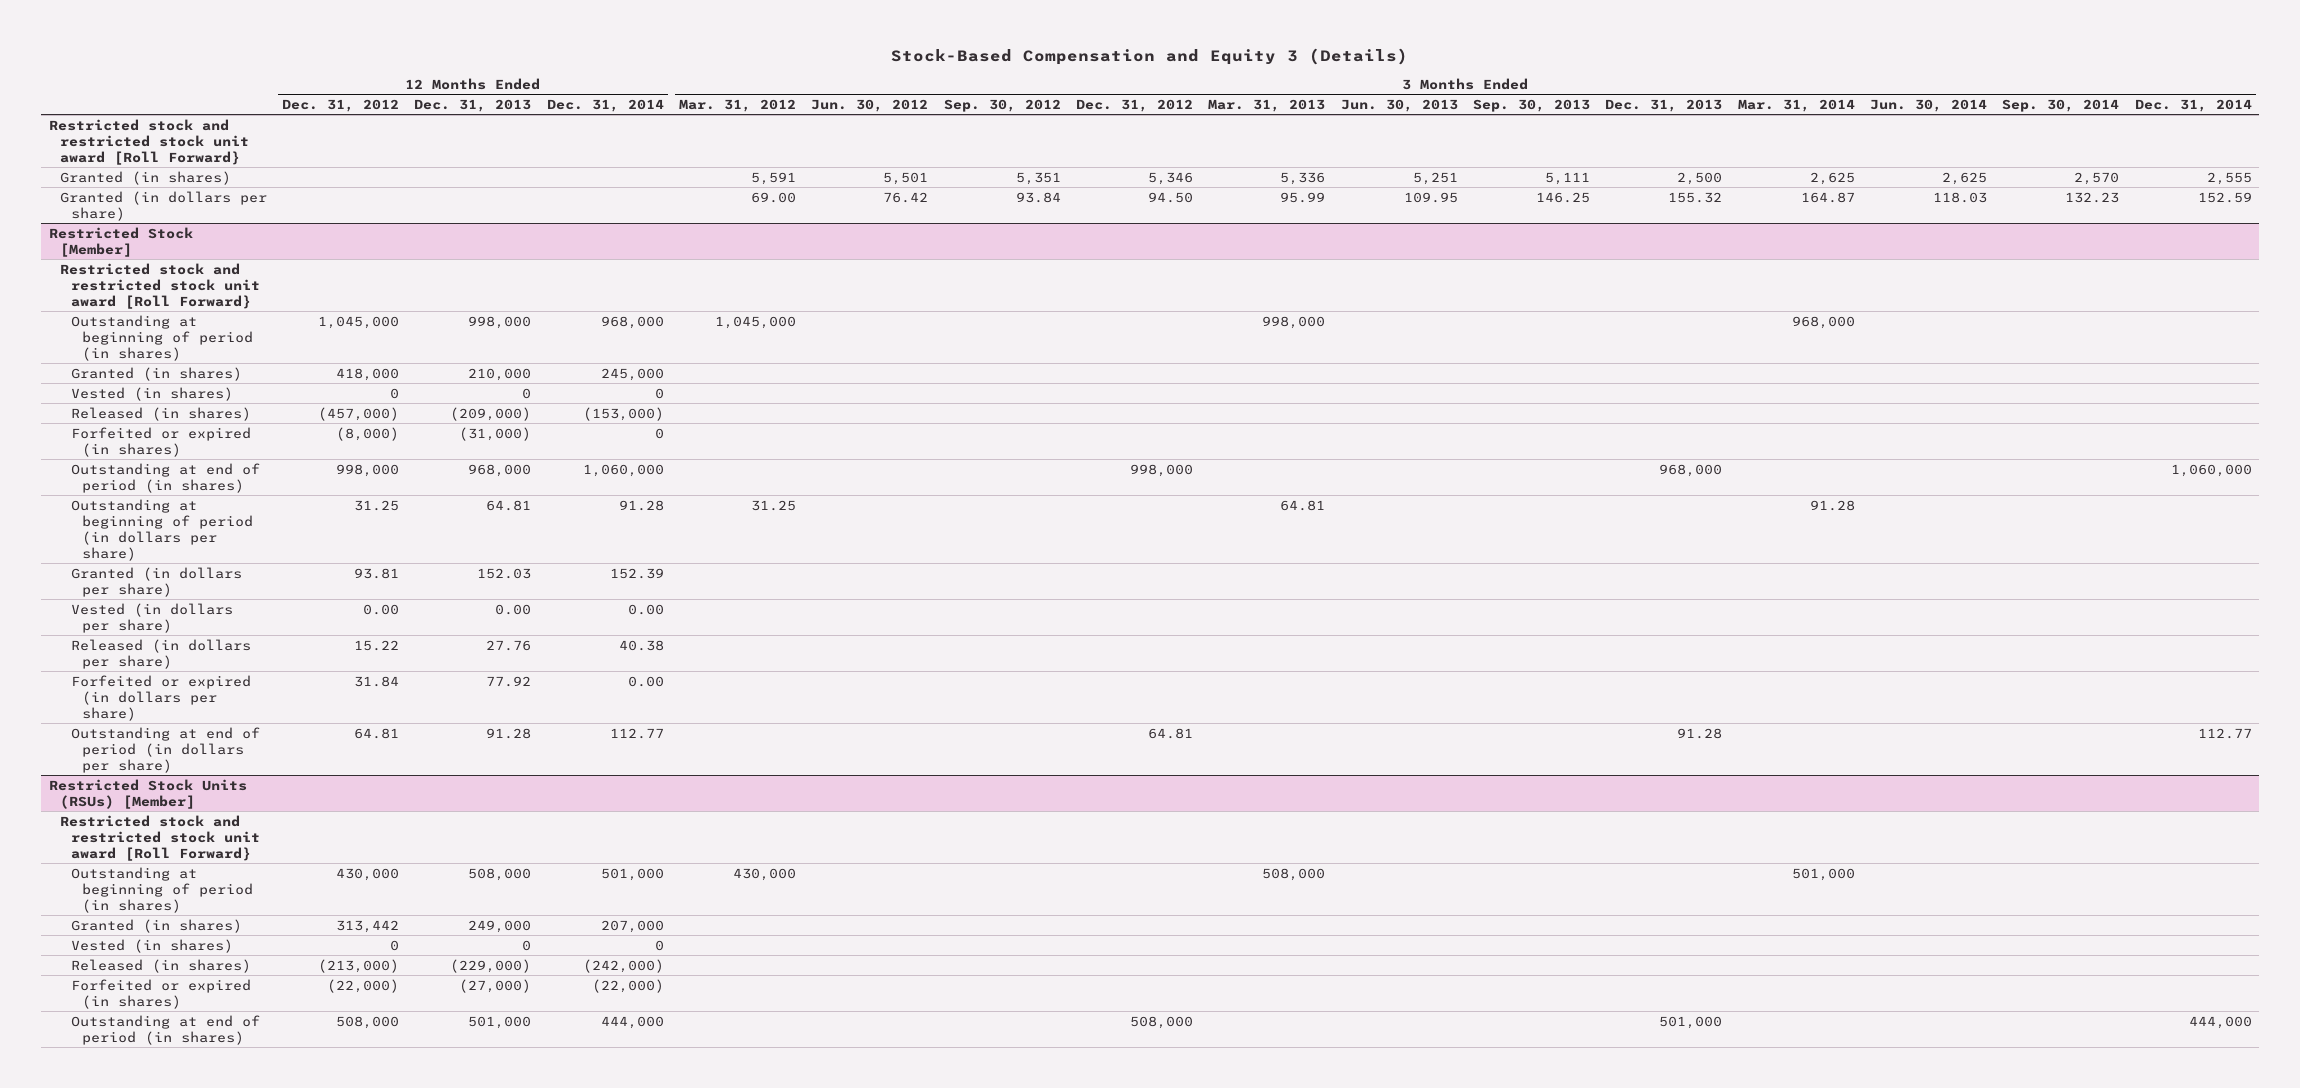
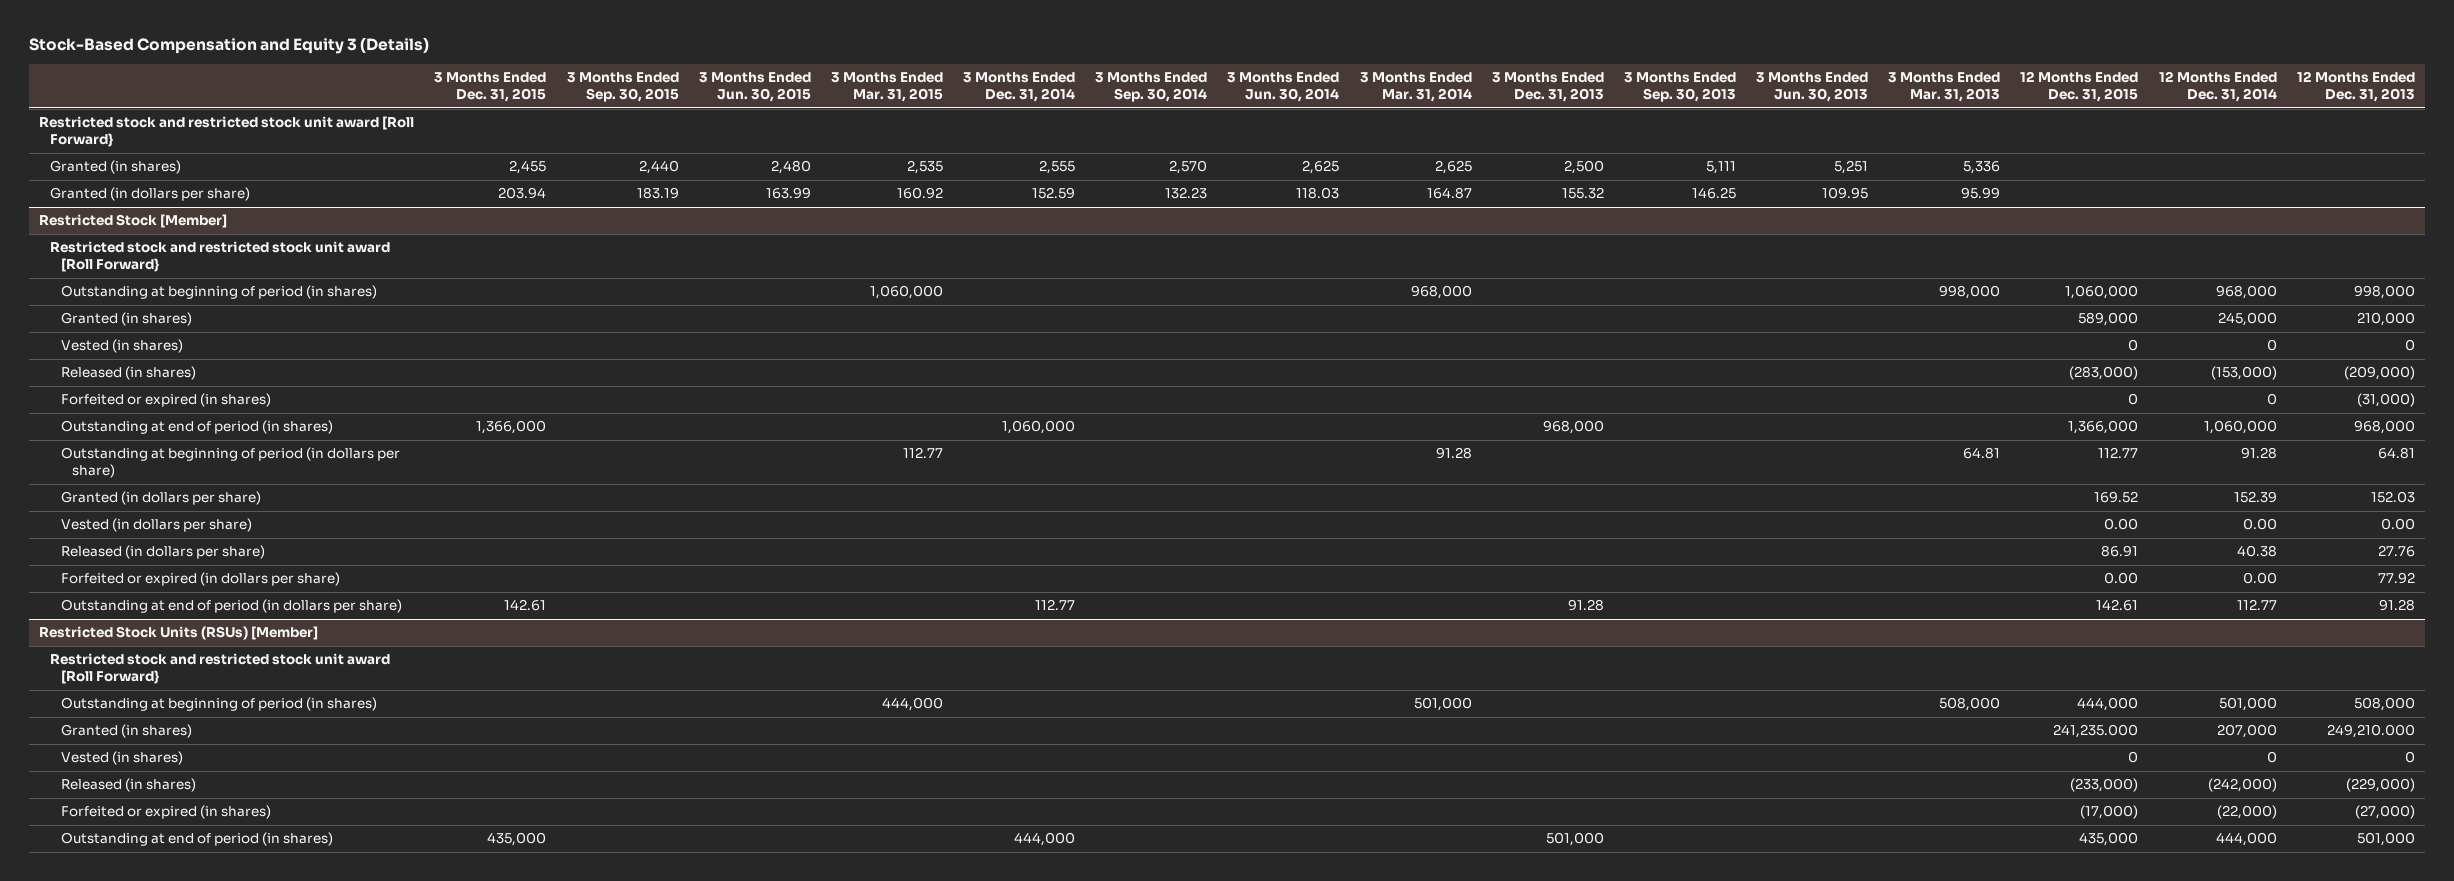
- | 12 Months Ended Dec. 31, 2012 | 12 Months Ended Dec. 31, 2013 | 12 Months Ended Dec. 31, 2014 | 3 Months Ended Mar. 31, 2012 | 3 Months Ended Jun. 30, 2012 | 3 Months Ended Sep. 30, 2012 | 3 Months Ended Dec. 31, 2012 | 3 Months Ended Mar. 31, 2013 | 3 Months Ended Jun. 30, 2013 | 3 Months Ended Sep. 30, 2013 | 3 Months Ended Dec. 31, 2013 | 3 Months Ended Mar. 31, 2014 | 3 Months Ended Jun. 30, 2014 | 3 Months Ended Sep. 30, 2014 | 3 Months Ended Dec. 31, 2014
+ | 3 Months Ended Dec. 31, 2015 | 3 Months Ended Sep. 30, 2015 | 3 Months Ended Jun. 30, 2015 | 3 Months Ended Mar. 31, 2015 | 3 Months Ended Dec. 31, 2014 | 3 Months Ended Sep. 30, 2014 | 3 Months Ended Jun. 30, 2014 | 3 Months Ended Mar. 31, 2014 | 3 Months Ended Dec. 31, 2013 | 3 Months Ended Sep. 30, 2013 | 3 Months Ended Jun. 30, 2013 | 3 Months Ended Mar. 31, 2013 | 12 Months Ended Dec. 31, 2015 | 12 Months Ended Dec. 31, 2014 | 12 Months Ended Dec. 31, 2013
@ Restricted Stock Units (RSUs) [Member]
- Granted (in shares) | 313,442 | 249,000 | 207,000 | | | | | | | | | | | |
+ Granted (in shares) | | | | | | | | | | | | | 241,235.000 | 207,000 | 249,210.000

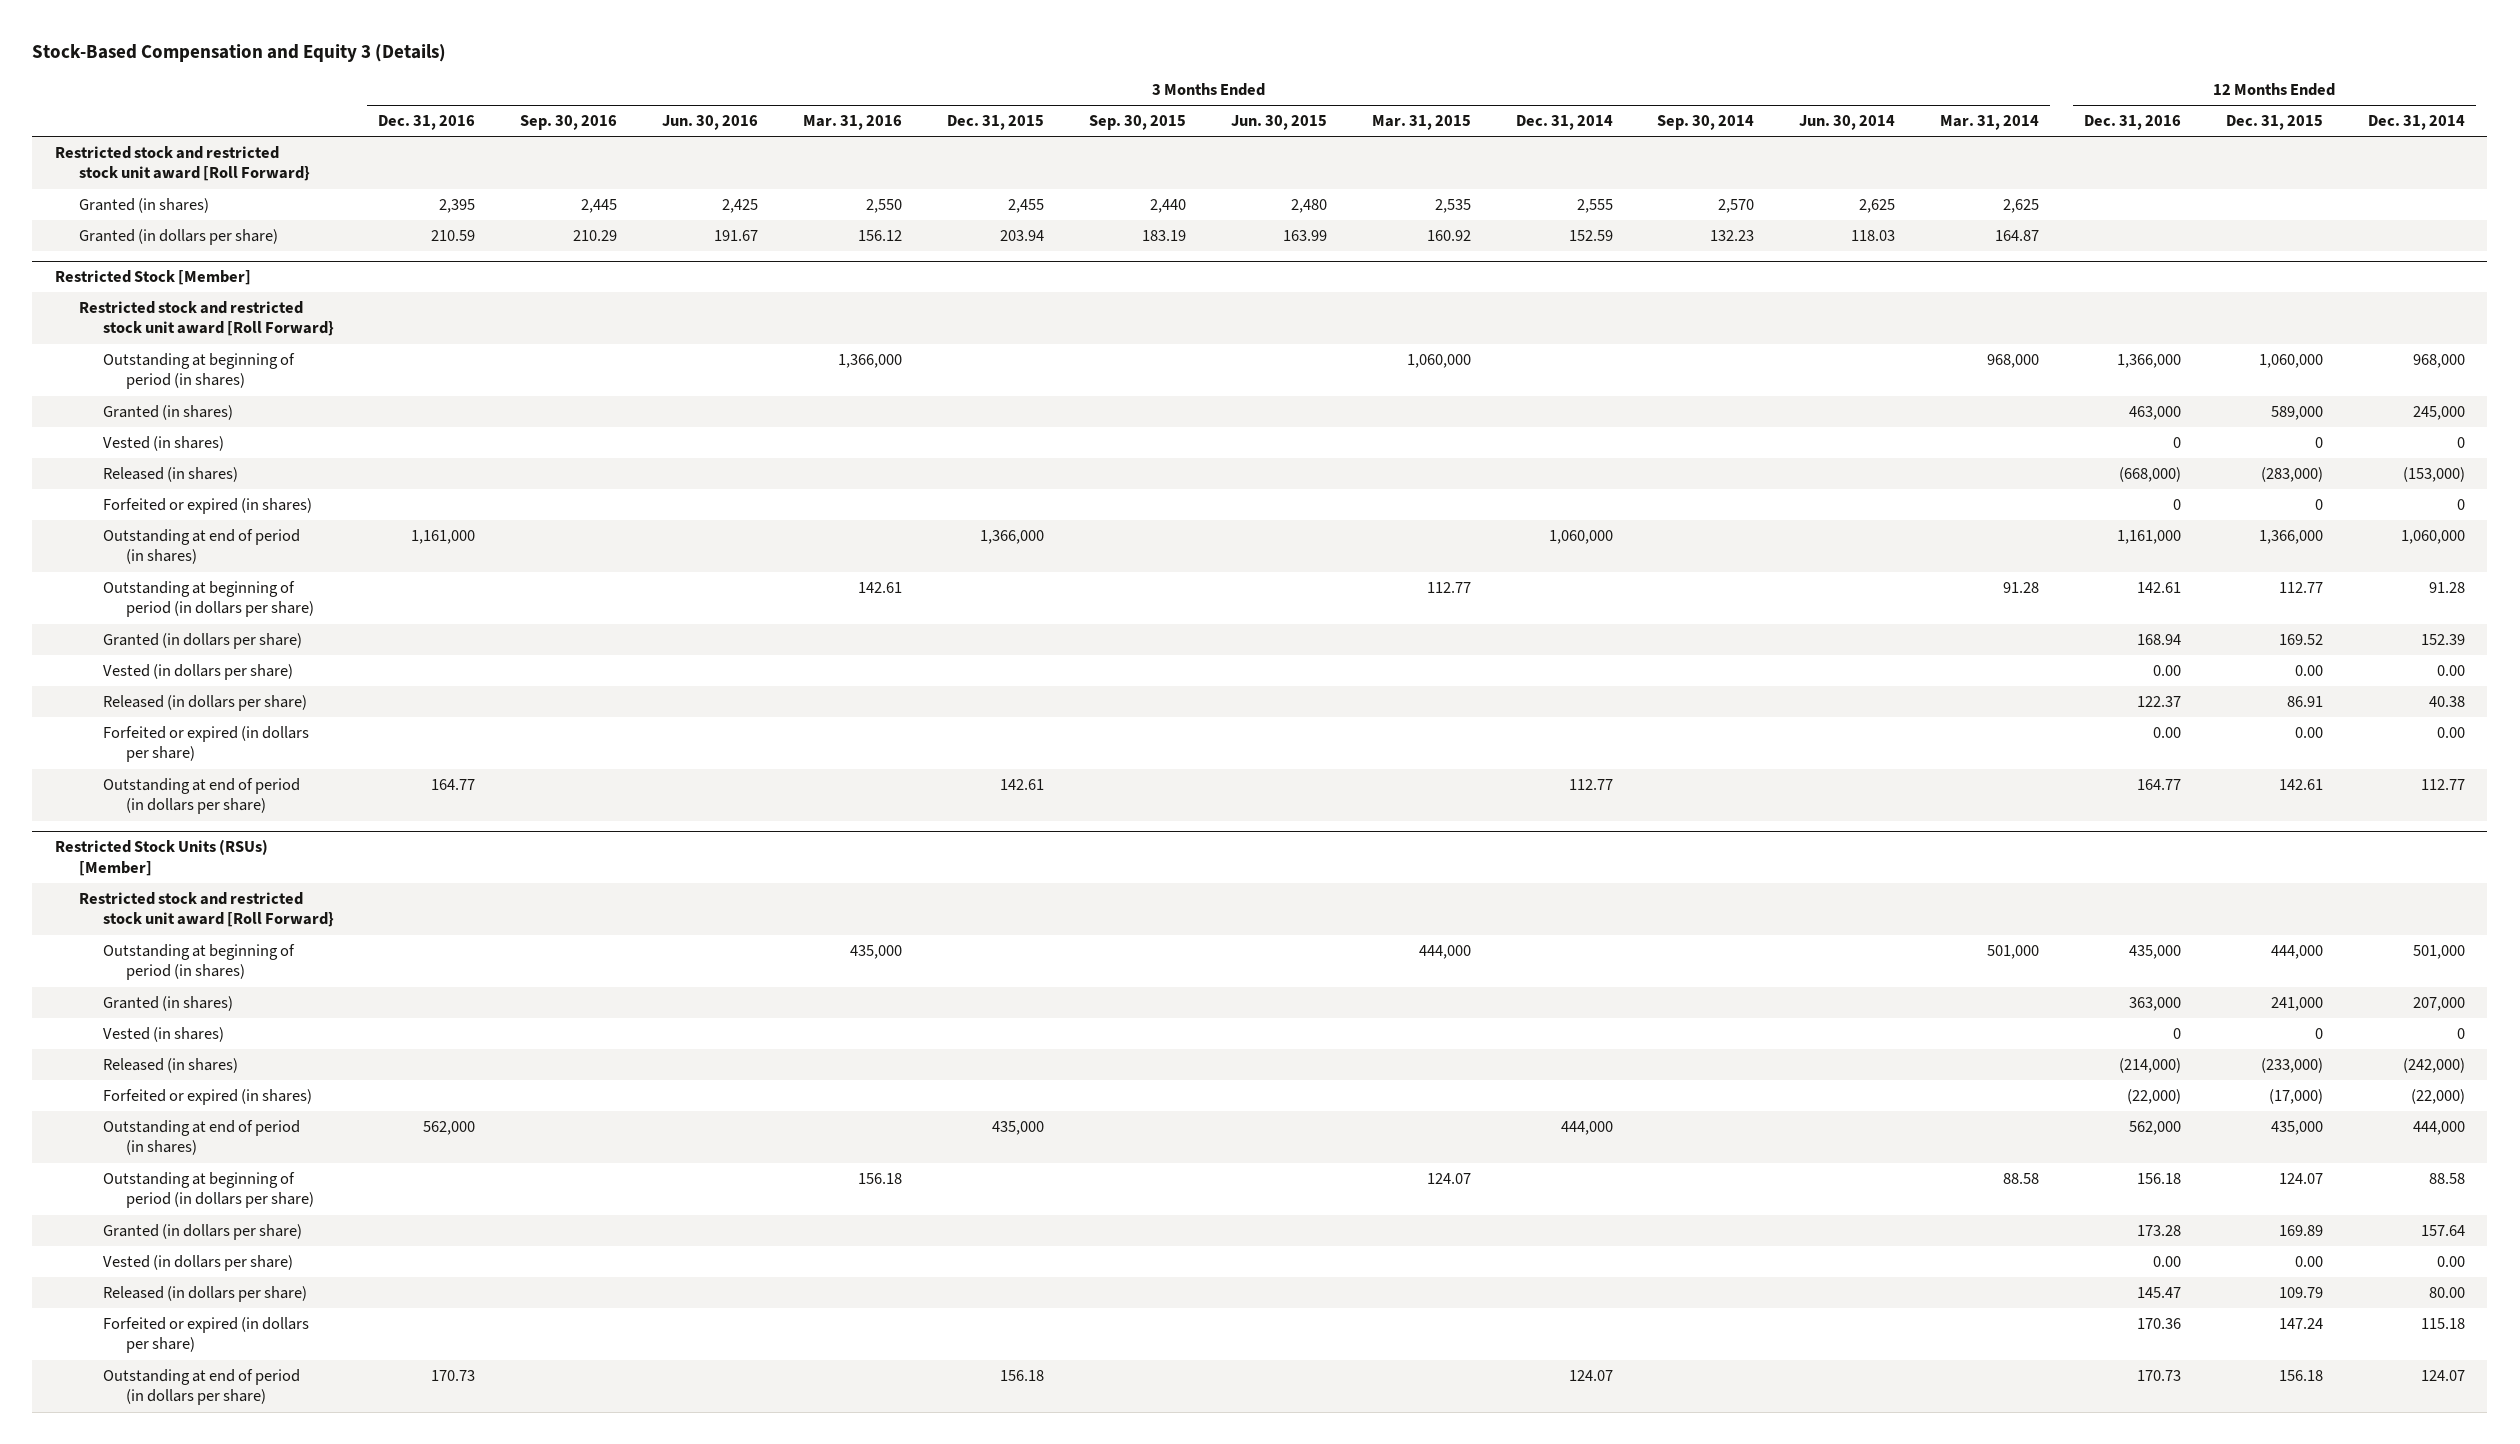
- | 3 Months Ended Dec. 31, 2015 | 3 Months Ended Sep. 30, 2015 | 3 Months Ended Jun. 30, 2015 | 3 Months Ended Mar. 31, 2015 | 3 Months Ended Dec. 31, 2014 | 3 Months Ended Sep. 30, 2014 | 3 Months Ended Jun. 30, 2014 | 3 Months Ended Mar. 31, 2014 | 3 Months Ended Dec. 31, 2013 | 3 Months Ended Sep. 30, 2013 | 3 Months Ended Jun. 30, 2013 | 3 Months Ended Mar. 31, 2013 | 12 Months Ended Dec. 31, 2015 | 12 Months Ended Dec. 31, 2014 | 12 Months Ended Dec. 31, 2013
+ | 3 Months Ended Dec. 31, 2016 | 3 Months Ended Sep. 30, 2016 | 3 Months Ended Jun. 30, 2016 | 3 Months Ended Mar. 31, 2016 | 3 Months Ended Dec. 31, 2015 | 3 Months Ended Sep. 30, 2015 | 3 Months Ended Jun. 30, 2015 | 3 Months Ended Mar. 31, 2015 | 3 Months Ended Dec. 31, 2014 | 3 Months Ended Sep. 30, 2014 | 3 Months Ended Jun. 30, 2014 | 3 Months Ended Mar. 31, 2014 | 12 Months Ended Dec. 31, 2016 | 12 Months Ended Dec. 31, 2015 | 12 Months Ended Dec. 31, 2014
@ Restricted Stock Units (RSUs) [Member]
- Granted (in shares) | | | | | | | | | | | | | 241,235.000 | 207,000 | 249,210.000
+ Granted (in shares) | | | | | | | | | | | | | 363,000 | 241,000 | 207,000
+ Outstanding at beginning of period (in dollars per share) | | | | 156.18 | | | | 124.07 | | | | 88.58 | 156.18 | 124.07 | 88.58
+ Granted (in dollars per share) | | | | | | | | | | | | | 173.28 | 169.89 | 157.64
+ Vested (in dollars per share) | | | | | | | | | | | | | 0.00 | 0.00 | 0.00
+ Released (in dollars per share) | | | | | | | | | | | | | 145.47 | 109.79 | 80.00
+ Forfeited or expired (in dollars per share) | | | | | | | | | | | | | 170.36 | 147.24 | 115.18
+ Outstanding at end of period (in dollars per share) | 170.73 | | | | 156.18 | | | | 124.07 | | | | 170.73 | 156.18 | 124.07

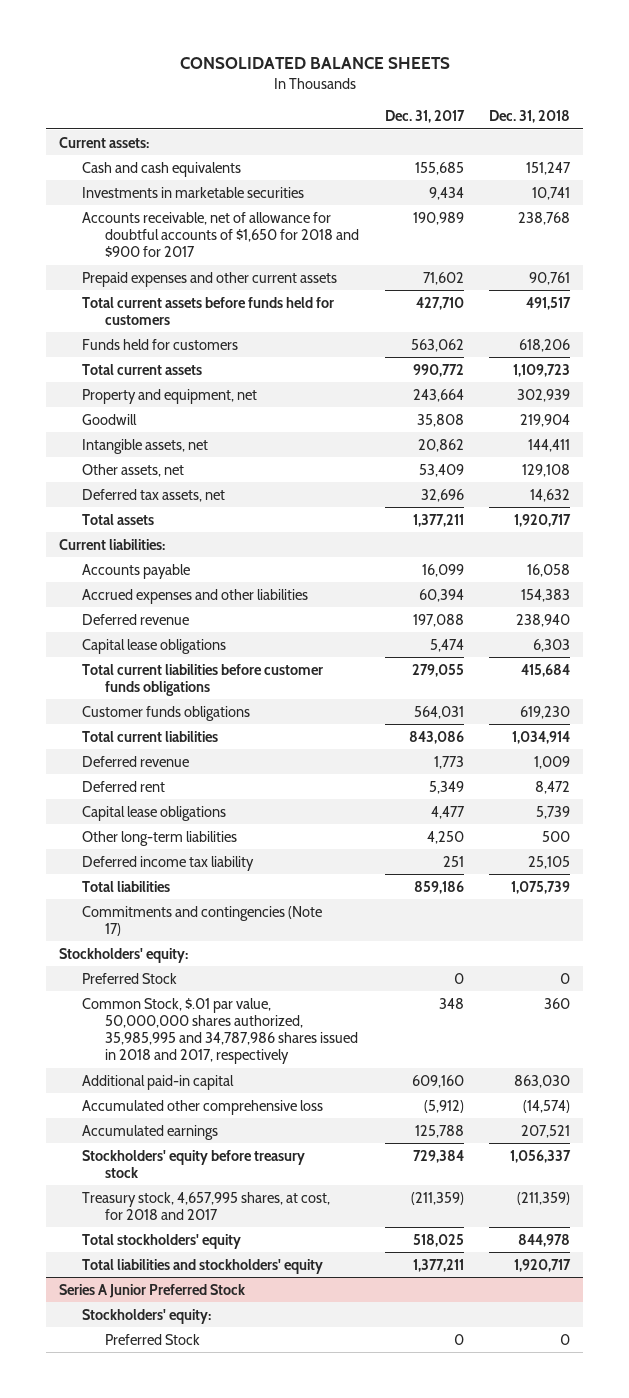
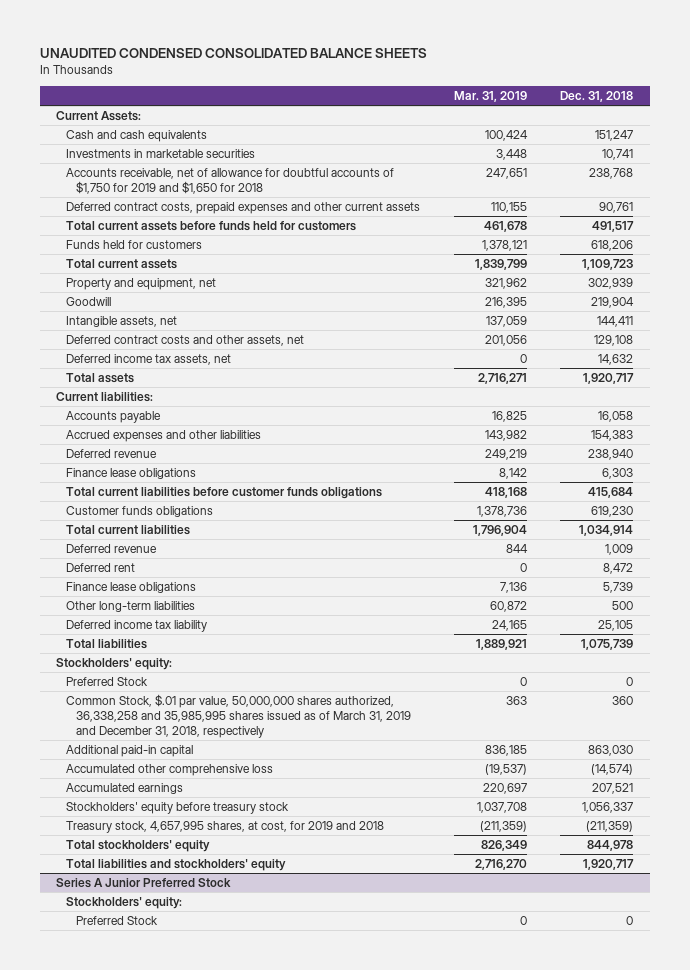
- CONSOLIDATED BALANCE SHEETS
+ UNAUDITED CONDENSED CONSOLIDATED BALANCE SHEETS
- | Dec. 31, 2017 | Dec. 31, 2018
+ | Mar. 31, 2019 | Dec. 31, 2018
- Current assets:
+ Current Assets:
- Accounts receivable, net of allowance for doubtful accounts of $1,650 for 2018 and $900 for 2017 | 190,989 | 238,768
- Prepaid expenses and other current assets | 71,602 | 90,761
+ Accounts receivable, net of allowance for doubtful accounts of $1,750 for 2019 and $1,650 for 2018 | 247,651 | 238,768
+ Deferred contract costs, prepaid expenses and other current assets | 110,155 | 90,761
- Other assets, net | 53,409 | 129,108
- Deferred tax assets, net | 32,696 | 14,632
+ Deferred contract costs and other assets, net | 201,056 | 129,108
+ Deferred income tax assets, net | 0 | 14,632
- Capital lease obligations | 5,474 | 6,303
+ Finance lease obligations | 8,142 | 6,303
- Capital lease obligations | 4,477 | 5,739
+ Finance lease obligations | 7,136 | 5,739
- Commitments and contingencies (Note 17)
- Common Stock, $.01 par value, 50,000,000 shares authorized, 35,985,995 and 34,787,986 shares issued in 2018 and 2017, respectively | 348 | 360
+ Common Stock, $.01 par value, 50,000,000 shares authorized, 36,338,258 and 35,985,995 shares issued as of March 31, 2019 and December 31, 2018, respectively | 363 | 360
- Treasury stock, 4,657,995 shares, at cost, for 2018 and 2017 | (211,359) | (211,359)
+ Treasury stock, 4,657,995 shares, at cost, for 2019 and 2018 | (211,359) | (211,359)

